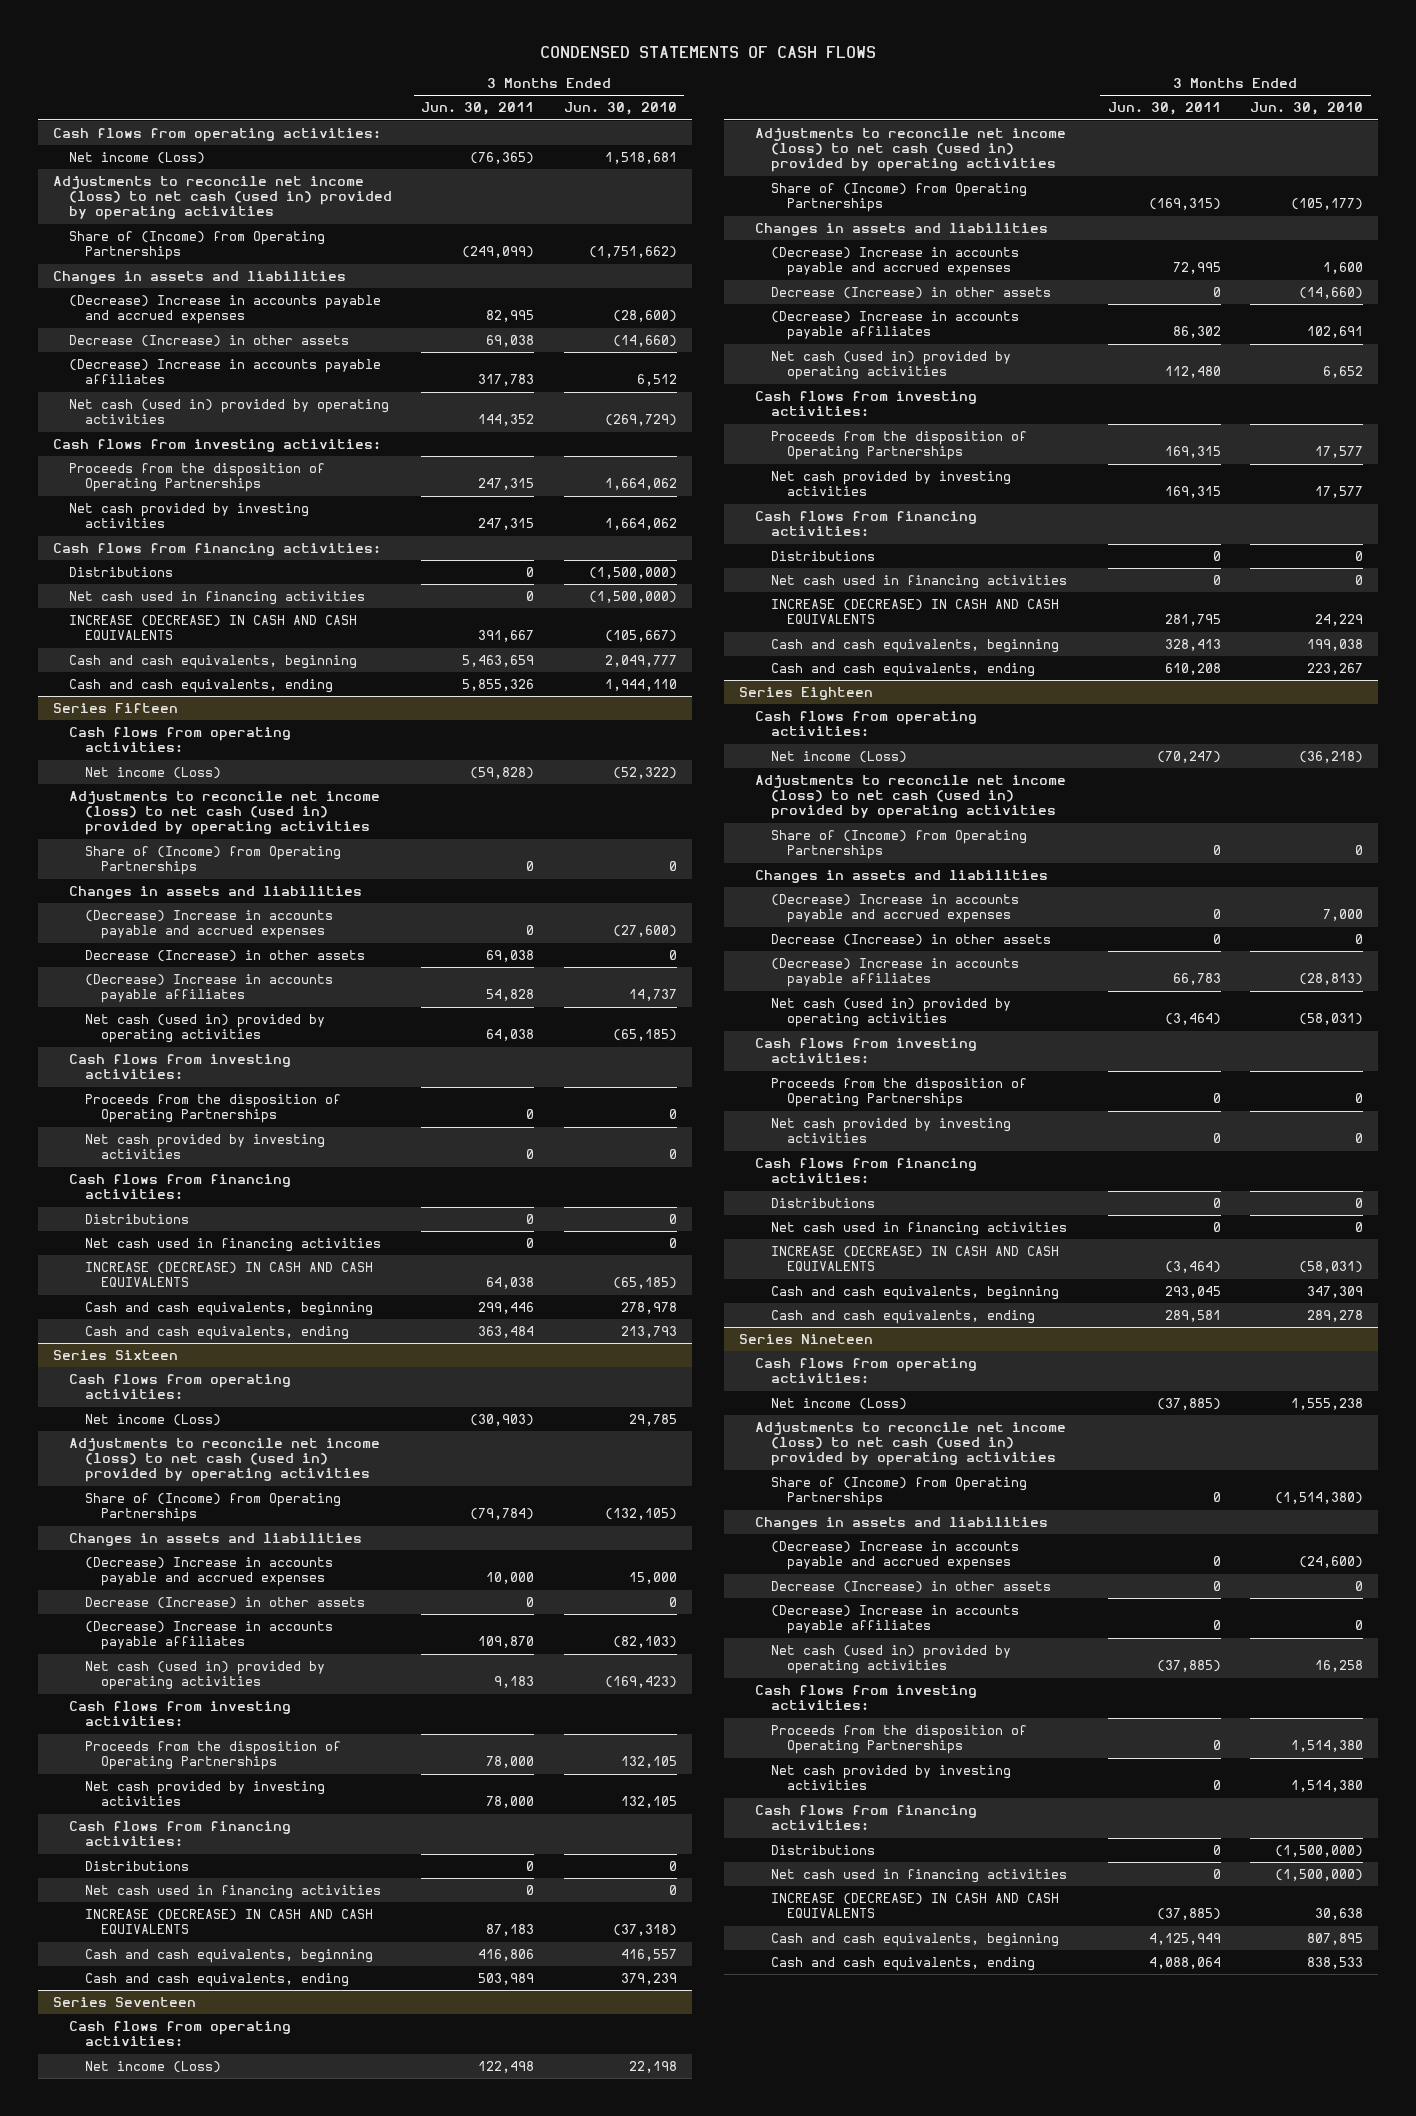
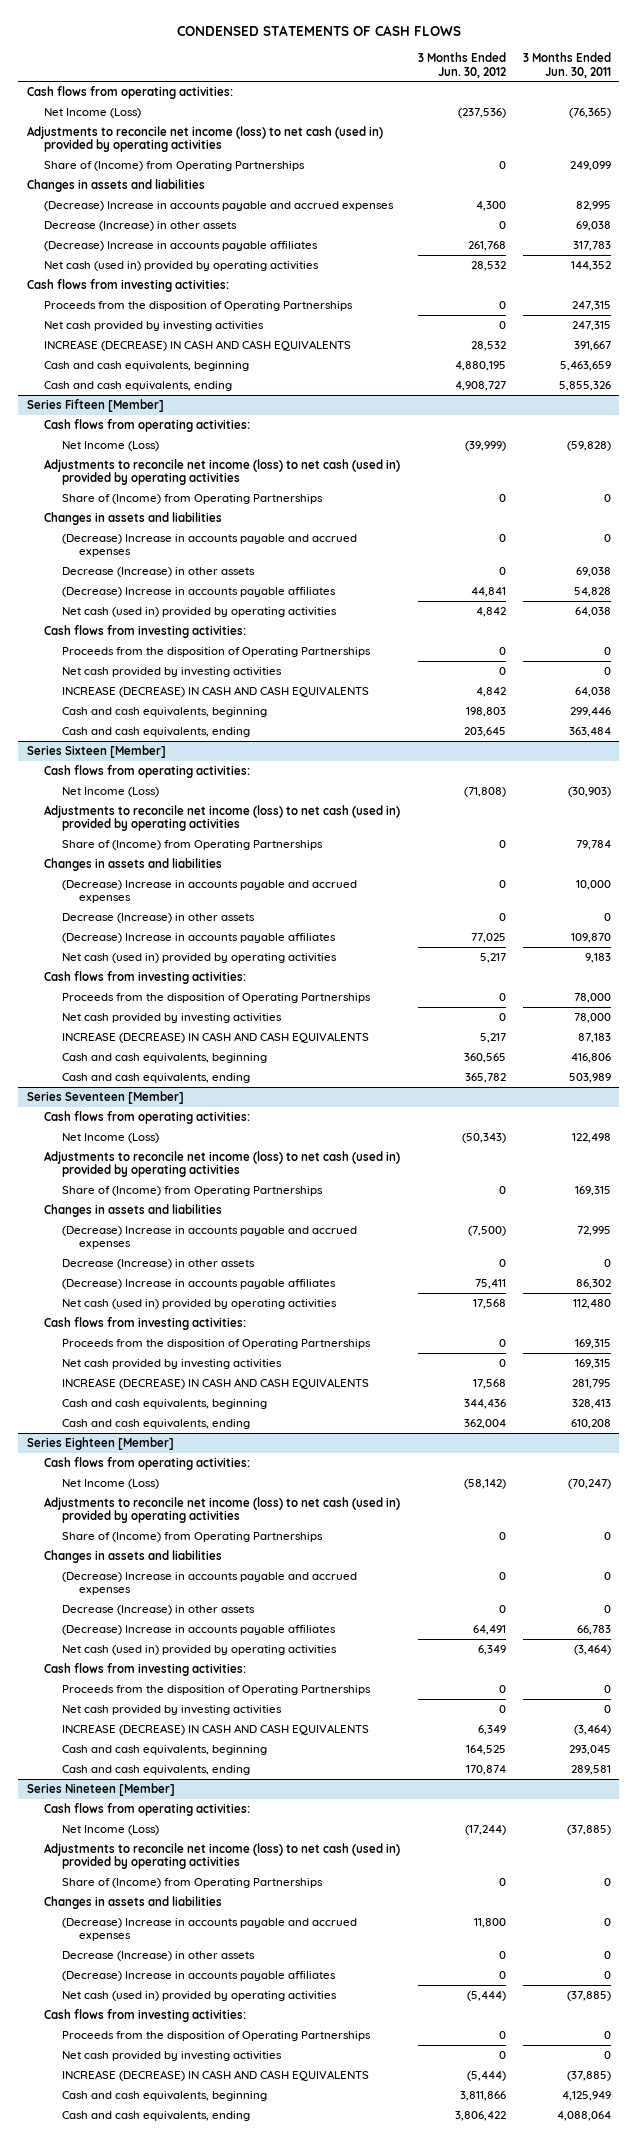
- | 3 Months Ended Jun. 30, 2011 | 3 Months Ended Jun. 30, 2010
+ | 3 Months Ended Jun. 30, 2012 | 3 Months Ended Jun. 30, 2011
- Net income (Loss) | (76,365) | 1,518,681
+ Net Income (Loss) | (237,536) | (76,365)
- Share of (Income) from Operating Partnerships | (249,099) | (1,751,662)
+ Share of (Income) from Operating Partnerships | 0 | 249,099
- Cash flows from financing activities:
- Distributions | 0 | (1,500,000)
- Net cash used in financing activities | 0 | (1,500,000)
- Series Fifteen
+ Series Fifteen [Member]
- Net income (Loss) | (59,828) | (52,322)
+ Net Income (Loss) | (39,999) | (59,828)
- Cash flows from financing activities:
- Distributions | 0 | 0
- Net cash used in financing activities | 0 | 0
- Series Sixteen
+ Series Sixteen [Member]
- Net income (Loss) | (30,903) | 29,785
+ Net Income (Loss) | (71,808) | (30,903)
- Share of (Income) from Operating Partnerships | (79,784) | (132,105)
+ Share of (Income) from Operating Partnerships | 0 | 79,784
- Cash flows from financing activities:
- Distributions | 0 | 0
- Net cash used in financing activities | 0 | 0
- Series Seventeen
+ Series Seventeen [Member]
- Net income (Loss) | 122,498 | 22,198
+ Net Income (Loss) | (50,343) | 122,498
- Share of (Income) from Operating Partnerships | (169,315) | (105,177)
+ Share of (Income) from Operating Partnerships | 0 | 169,315
- Cash flows from financing activities:
- Distributions | 0 | 0
- Net cash used in financing activities | 0 | 0
- Series Eighteen
+ Series Eighteen [Member]
- Net income (Loss) | (70,247) | (36,218)
+ Net Income (Loss) | (58,142) | (70,247)
- Cash flows from financing activities:
- Distributions | 0 | 0
- Net cash used in financing activities | 0 | 0
- Series Nineteen
+ Series Nineteen [Member]
- Net income (Loss) | (37,885) | 1,555,238
+ Net Income (Loss) | (17,244) | (37,885)
- Cash flows from financing activities:
- Distributions | 0 | (1,500,000)
- Net cash used in financing activities | 0 | (1,500,000)

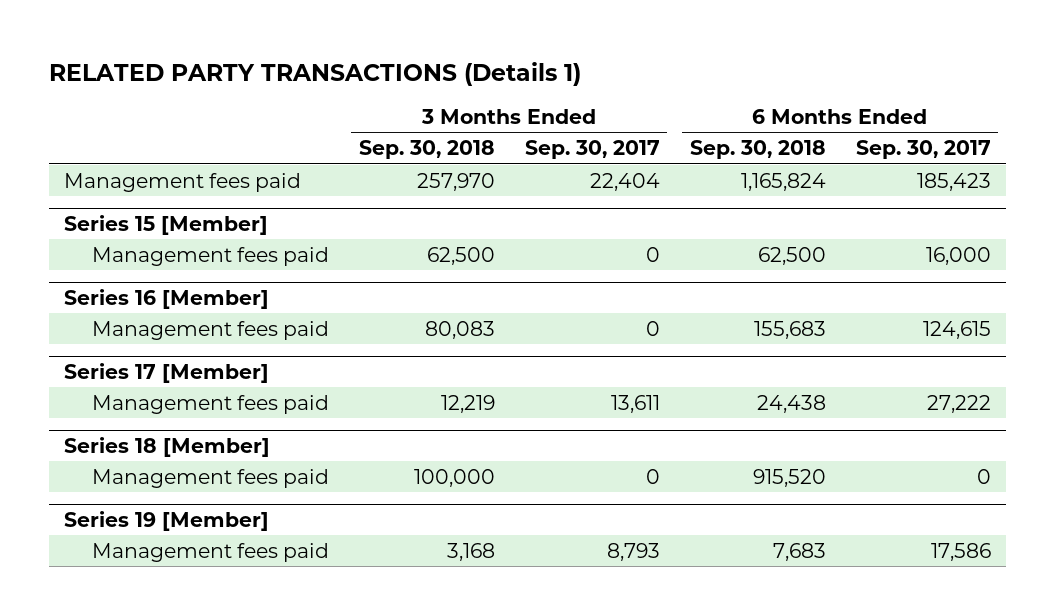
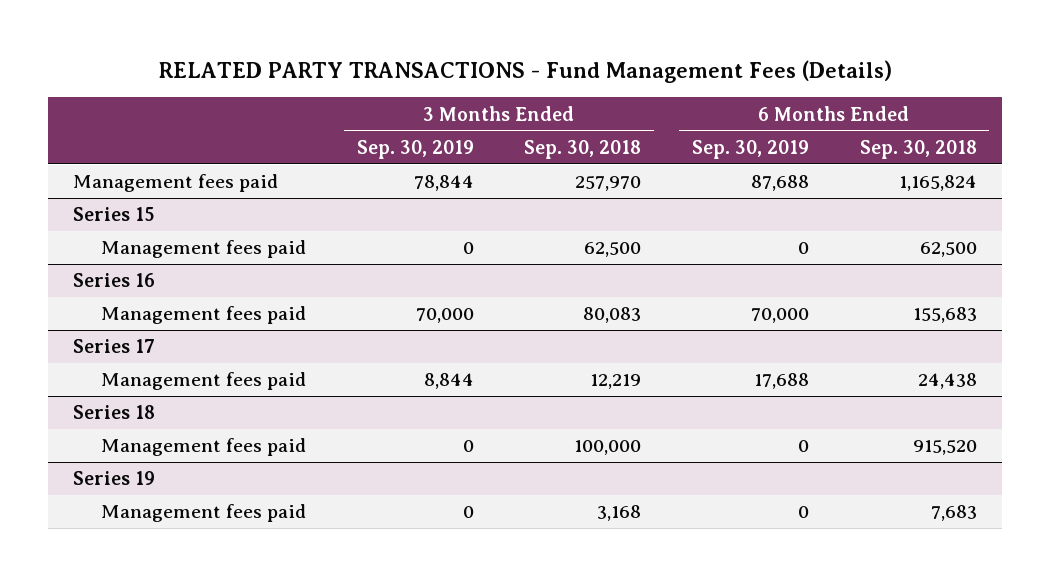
- RELATED PARTY TRANSACTIONS (Details 1)
+ RELATED PARTY TRANSACTIONS - Fund Management Fees (Details)
- | 3 Months Ended Sep. 30, 2018 | 3 Months Ended Sep. 30, 2017 | 6 Months Ended Sep. 30, 2018 | 6 Months Ended Sep. 30, 2017
+ | 3 Months Ended Sep. 30, 2019 | 3 Months Ended Sep. 30, 2018 | 6 Months Ended Sep. 30, 2019 | 6 Months Ended Sep. 30, 2018
- Series 15 [Member]
+ Series 15
- Series 16 [Member]
+ Series 16
- Series 17 [Member]
+ Series 17
- Series 18 [Member]
+ Series 18
- Series 19 [Member]
+ Series 19

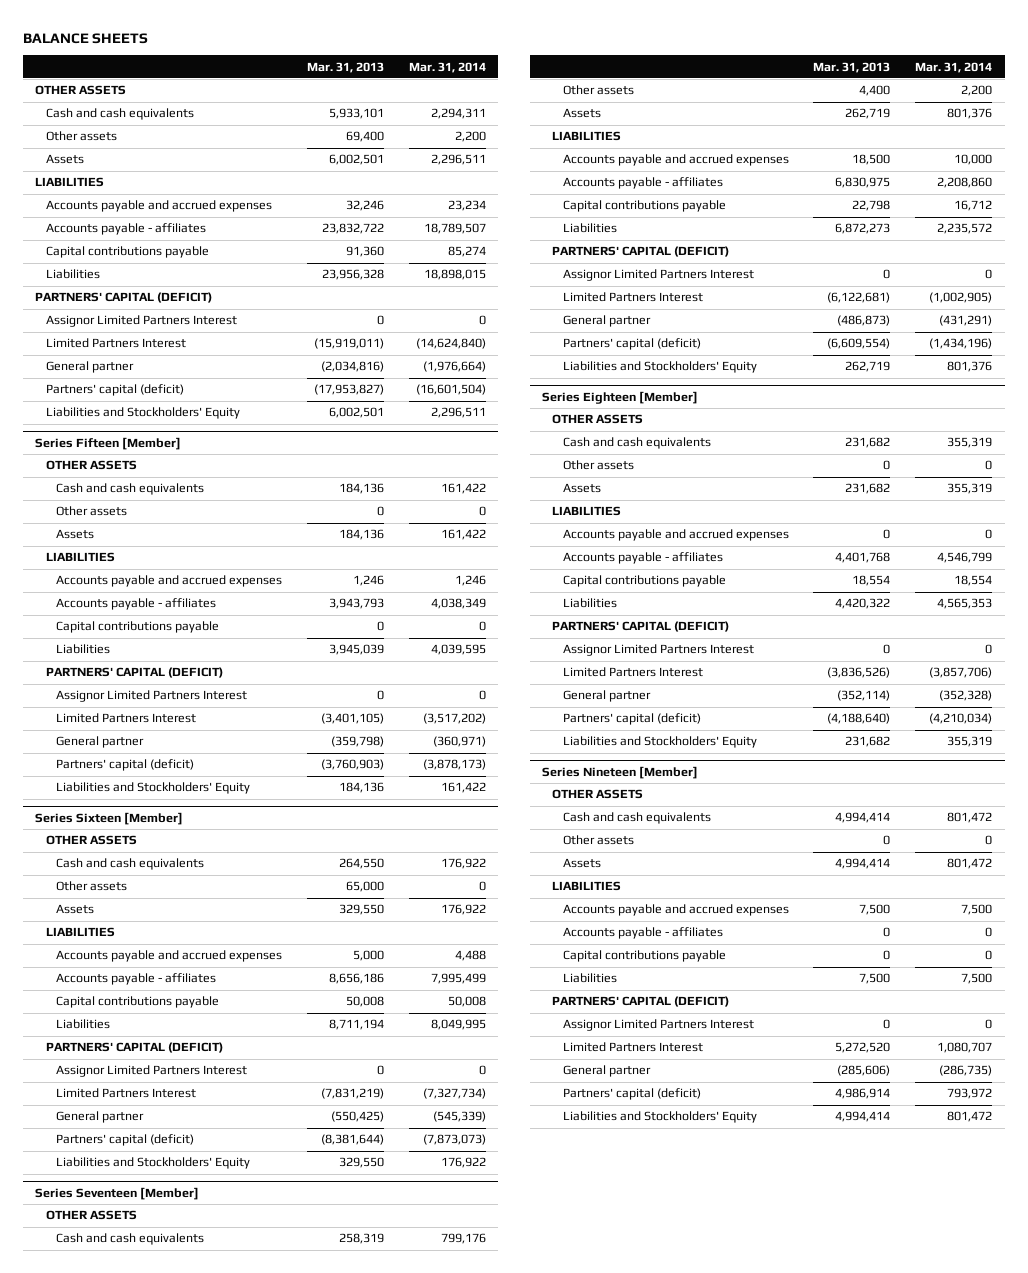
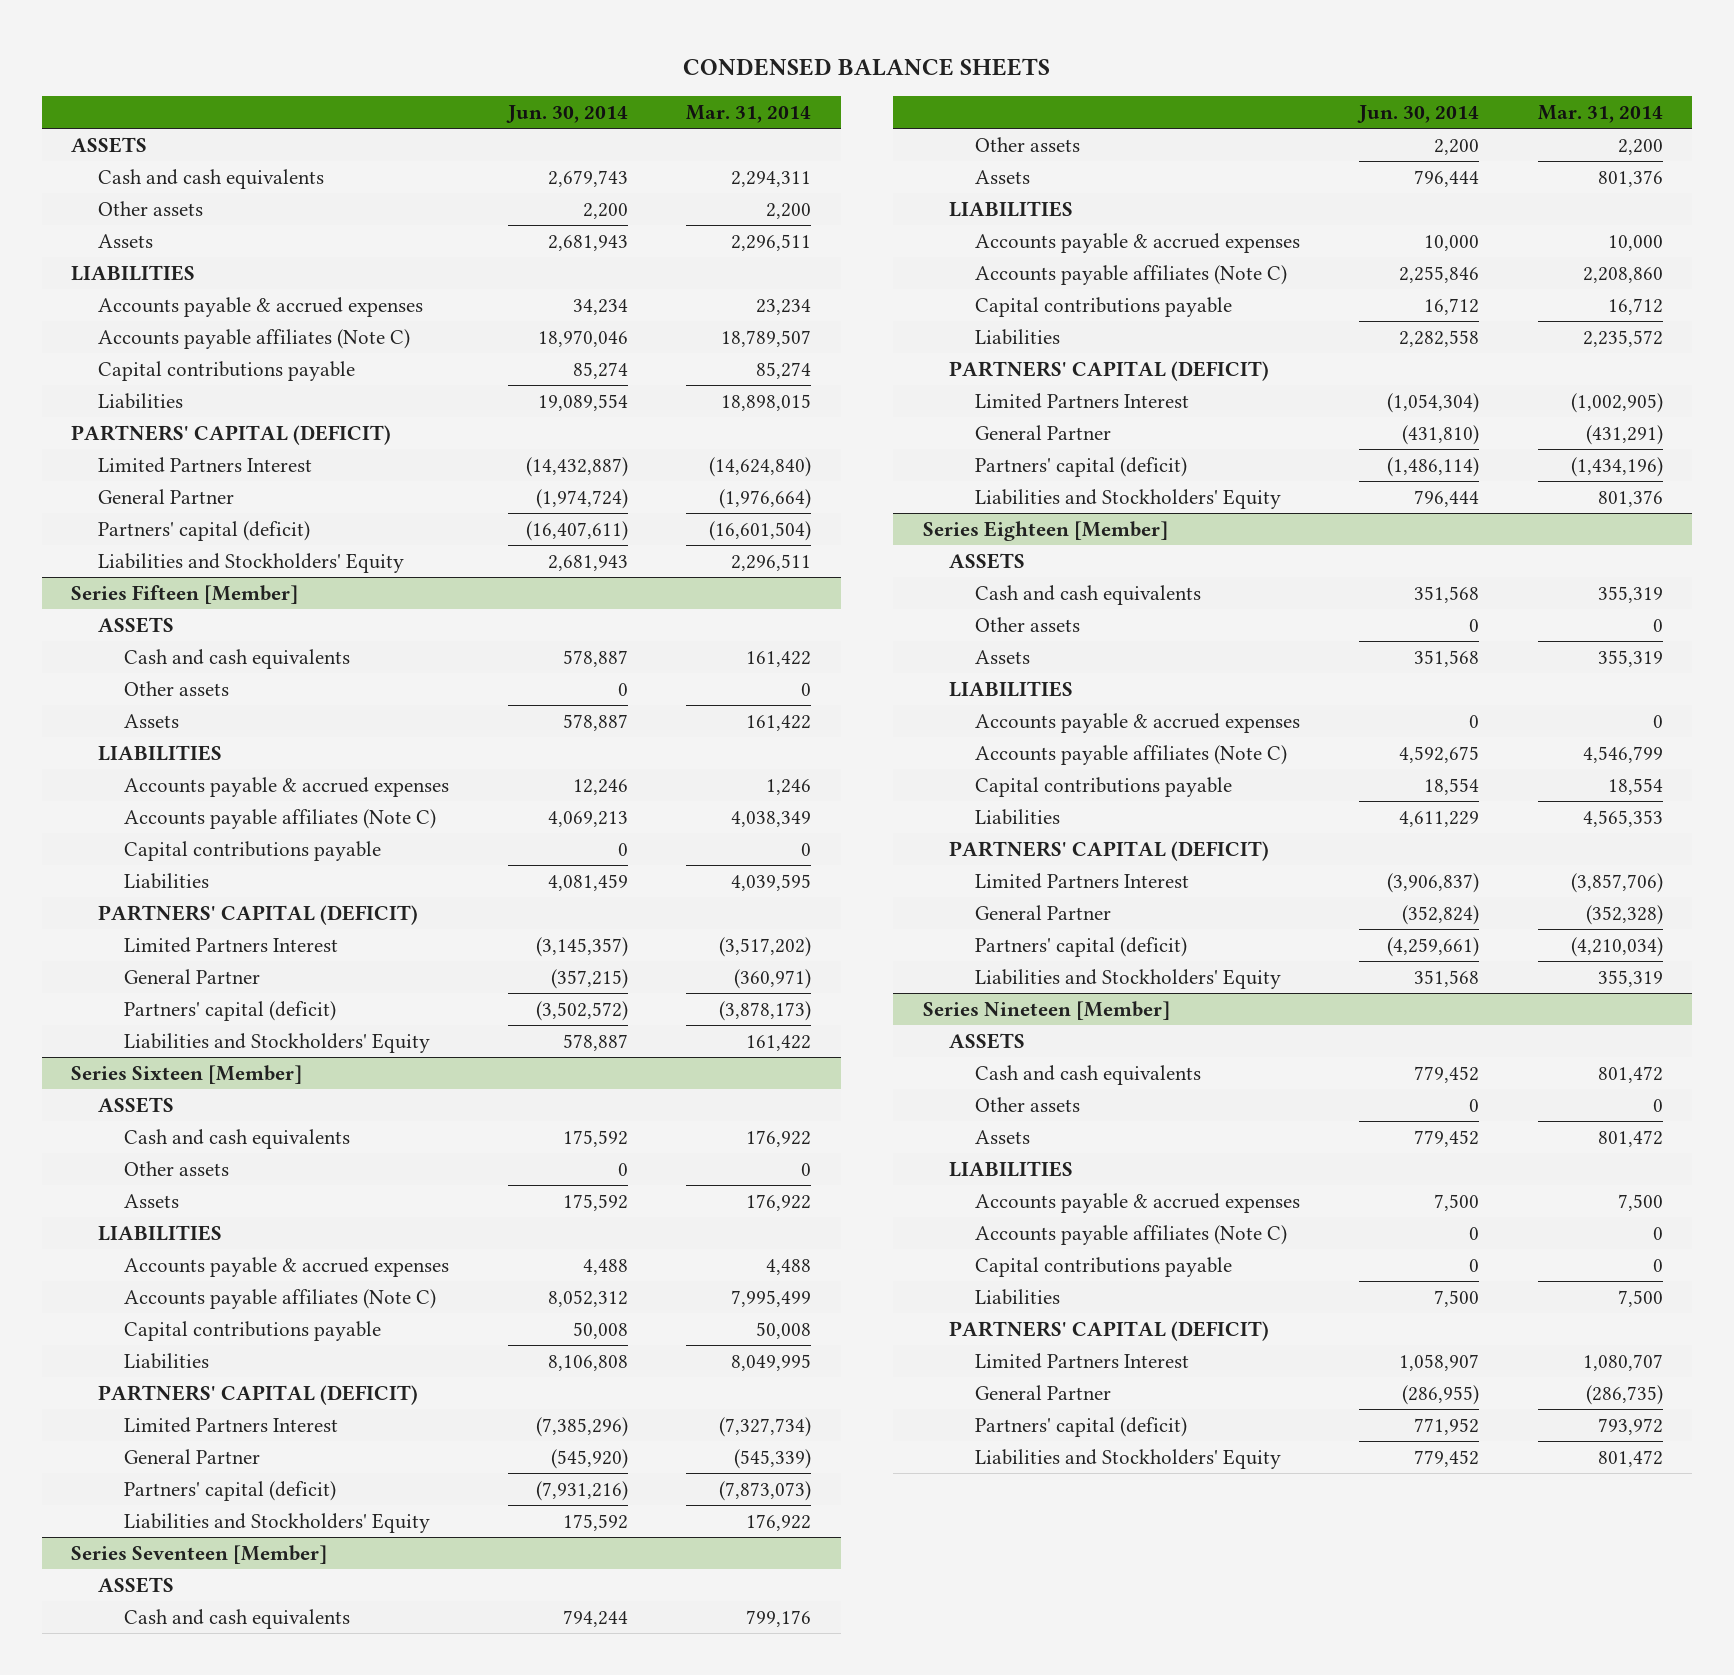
- BALANCE SHEETS
+ CONDENSED BALANCE SHEETS
- | Mar. 31, 2013 | Mar. 31, 2014
+ | Jun. 30, 2014 | Mar. 31, 2014
- OTHER ASSETS
+ ASSETS
- Accounts payable and accrued expenses | 32,246 | 23,234
- Accounts payable - affiliates | 23,832,722 | 18,789,507
+ Accounts payable & accrued expenses | 34,234 | 23,234
+ Accounts payable affiliates (Note C) | 18,970,046 | 18,789,507
- Assignor Limited Partners Interest | 0 | 0
- General partner | (2,034,816) | (1,976,664)
+ General Partner | (1,974,724) | (1,976,664)
@ Series Fifteen [Member]
- OTHER ASSETS
+ ASSETS
- Accounts payable and accrued expenses | 1,246 | 1,246
- Accounts payable - affiliates | 3,943,793 | 4,038,349
+ Accounts payable & accrued expenses | 12,246 | 1,246
+ Accounts payable affiliates (Note C) | 4,069,213 | 4,038,349
- Assignor Limited Partners Interest | 0 | 0
- General partner | (359,798) | (360,971)
+ General Partner | (357,215) | (360,971)
@ Series Sixteen [Member]
- OTHER ASSETS
+ ASSETS
- Accounts payable and accrued expenses | 5,000 | 4,488
- Accounts payable - affiliates | 8,656,186 | 7,995,499
+ Accounts payable & accrued expenses | 4,488 | 4,488
+ Accounts payable affiliates (Note C) | 8,052,312 | 7,995,499
- Assignor Limited Partners Interest | 0 | 0
- General partner | (550,425) | (545,339)
+ General Partner | (545,920) | (545,339)
@ Series Seventeen [Member]
- OTHER ASSETS
+ ASSETS
- Accounts payable and accrued expenses | 18,500 | 10,000
- Accounts payable - affiliates | 6,830,975 | 2,208,860
+ Accounts payable & accrued expenses | 10,000 | 10,000
+ Accounts payable affiliates (Note C) | 2,255,846 | 2,208,860
- Assignor Limited Partners Interest | 0 | 0
- General partner | (486,873) | (431,291)
+ General Partner | (431,810) | (431,291)
@ Series Eighteen [Member]
- OTHER ASSETS
+ ASSETS
- Accounts payable and accrued expenses | 0 | 0
- Accounts payable - affiliates | 4,401,768 | 4,546,799
+ Accounts payable & accrued expenses | 0 | 0
+ Accounts payable affiliates (Note C) | 4,592,675 | 4,546,799
- Assignor Limited Partners Interest | 0 | 0
- General partner | (352,114) | (352,328)
+ General Partner | (352,824) | (352,328)
@ Series Nineteen [Member]
- OTHER ASSETS
+ ASSETS
- Accounts payable and accrued expenses | 7,500 | 7,500
- Accounts payable - affiliates | 0 | 0
+ Accounts payable & accrued expenses | 7,500 | 7,500
+ Accounts payable affiliates (Note C) | 0 | 0
- Assignor Limited Partners Interest | 0 | 0
- General partner | (285,606) | (286,735)
+ General Partner | (286,955) | (286,735)

